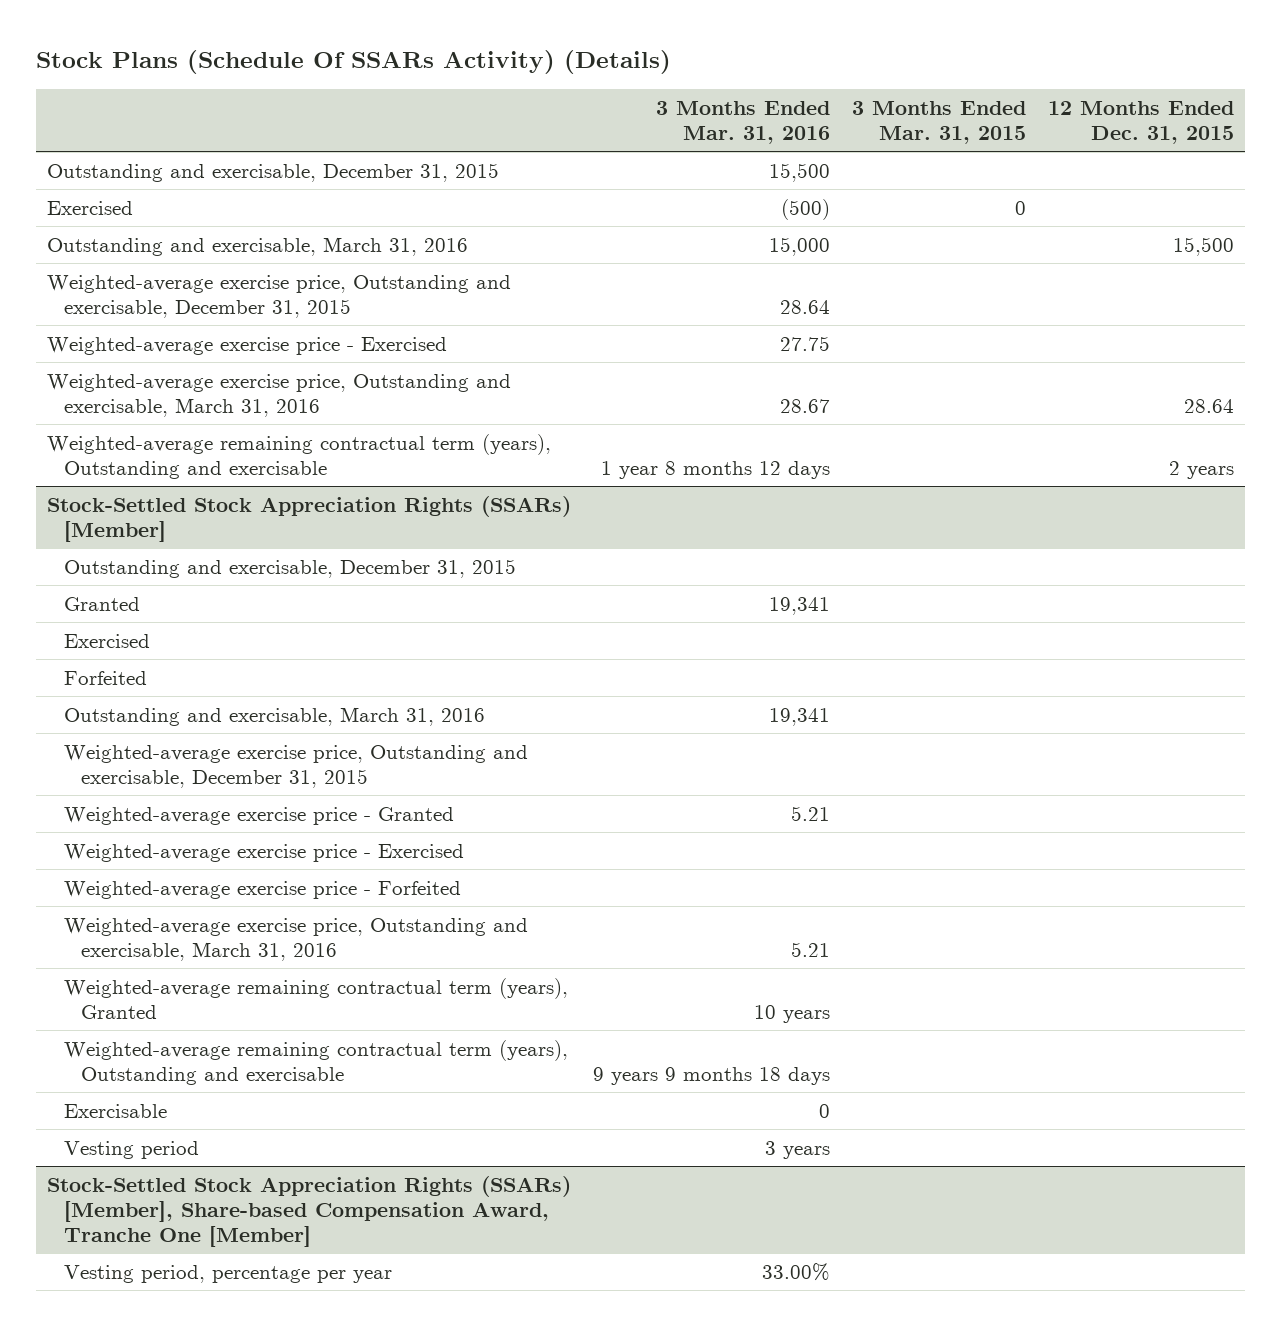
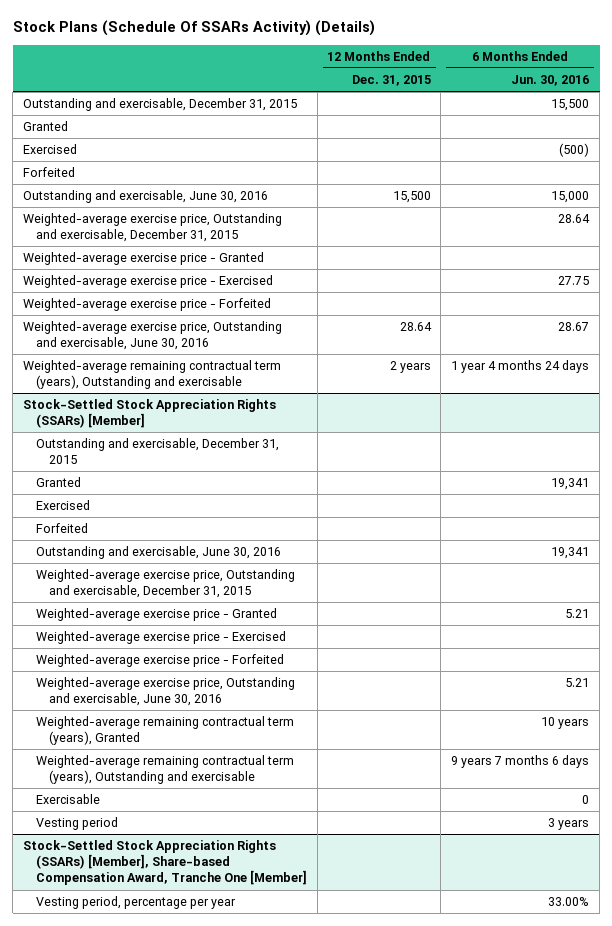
- | 3 Months Ended Mar. 31, 2016 | 3 Months Ended Mar. 31, 2015 | 12 Months Ended Dec. 31, 2015
+ | 12 Months Ended Dec. 31, 2015 | 6 Months Ended Jun. 30, 2016
+ Granted
- Outstanding and exercisable, March 31, 2016 | 15,000 | | 15,500
+ Forfeited
+ Outstanding and exercisable, June 30, 2016 | 15,500 | 15,000
+ Weighted-average exercise price - Granted
- Weighted-average exercise price, Outstanding and exercisable, March 31, 2016 | 28.67 | | 28.64
+ Weighted-average exercise price - Forfeited
+ Weighted-average exercise price, Outstanding and exercisable, June 30, 2016 | 28.64 | 28.67
@ Stock-Settled Stock Appreciation Rights (SSARs) [Member]
- Outstanding and exercisable, March 31, 2016 | 19,341 | |
+ Outstanding and exercisable, June 30, 2016 | | 19,341
- Weighted-average exercise price, Outstanding and exercisable, March 31, 2016 | 5.21 | |
+ Weighted-average exercise price, Outstanding and exercisable, June 30, 2016 | | 5.21

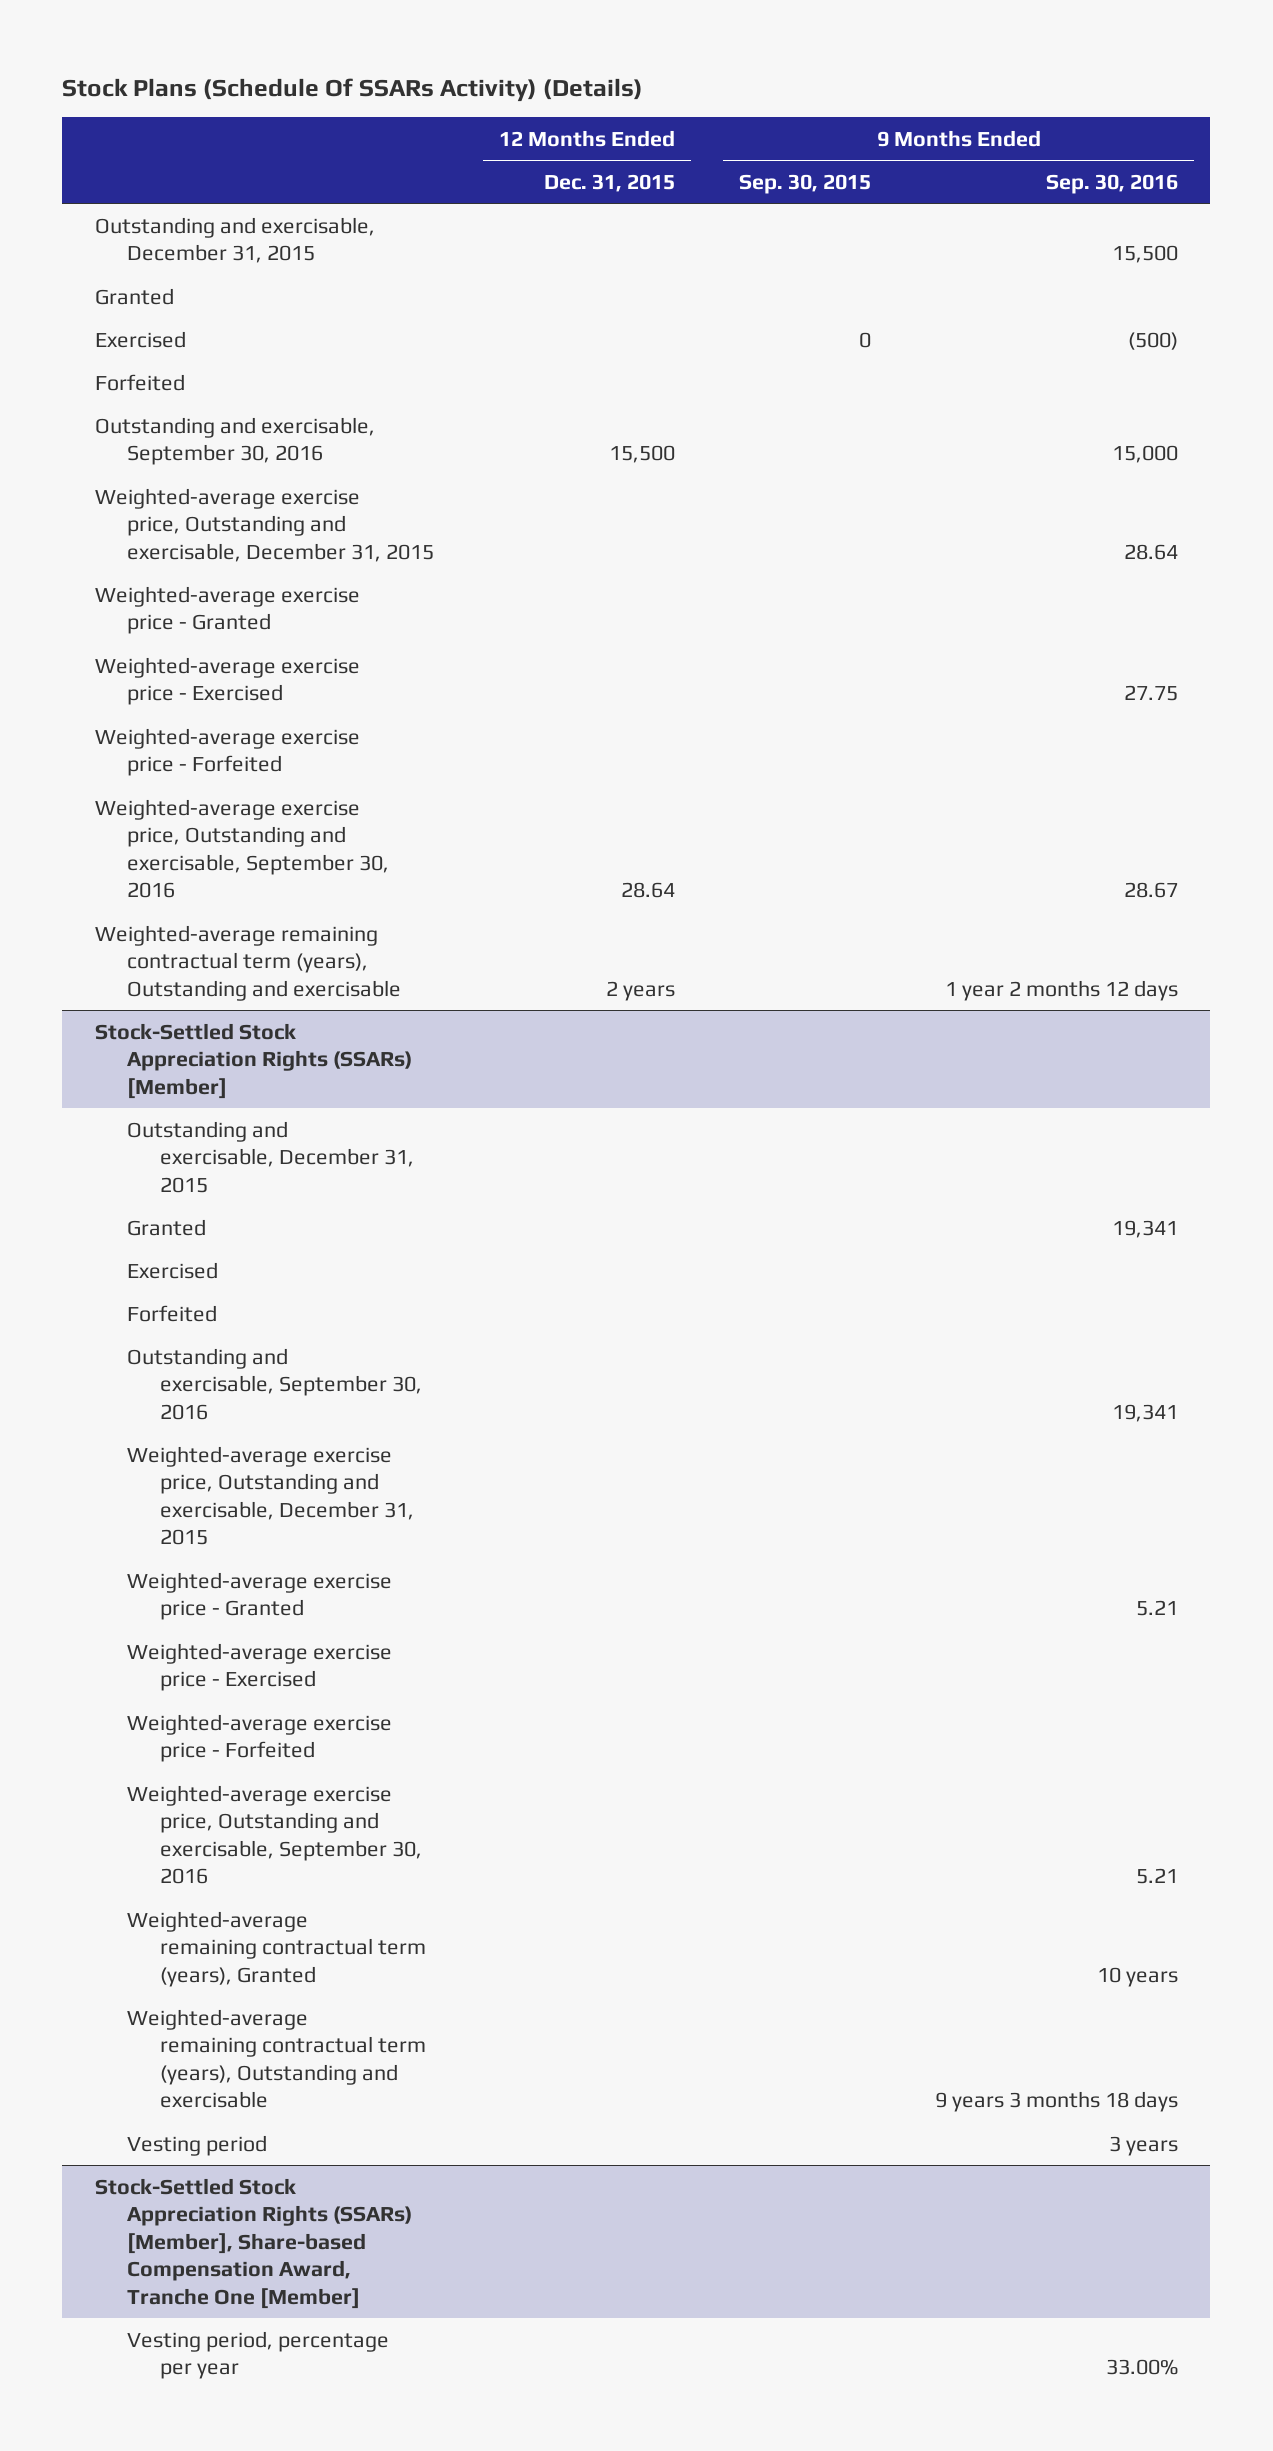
- | 12 Months Ended Dec. 31, 2015 | 6 Months Ended Jun. 30, 2016
+ | 12 Months Ended Dec. 31, 2015 | 9 Months Ended Sep. 30, 2015 | 9 Months Ended Sep. 30, 2016
- Outstanding and exercisable, June 30, 2016 | 15,500 | 15,000
+ Outstanding and exercisable, September 30, 2016 | 15,500 | | 15,000
- Weighted-average exercise price, Outstanding and exercisable, June 30, 2016 | 28.64 | 28.67
+ Weighted-average exercise price, Outstanding and exercisable, September 30, 2016 | 28.64 | | 28.67
@ Stock-Settled Stock Appreciation Rights (SSARs) [Member]
- Outstanding and exercisable, June 30, 2016 | | 19,341
+ Outstanding and exercisable, September 30, 2016 | | | 19,341
- Weighted-average exercise price, Outstanding and exercisable, June 30, 2016 | | 5.21
+ Weighted-average exercise price, Outstanding and exercisable, September 30, 2016 | | | 5.21
- Exercisable | | 0

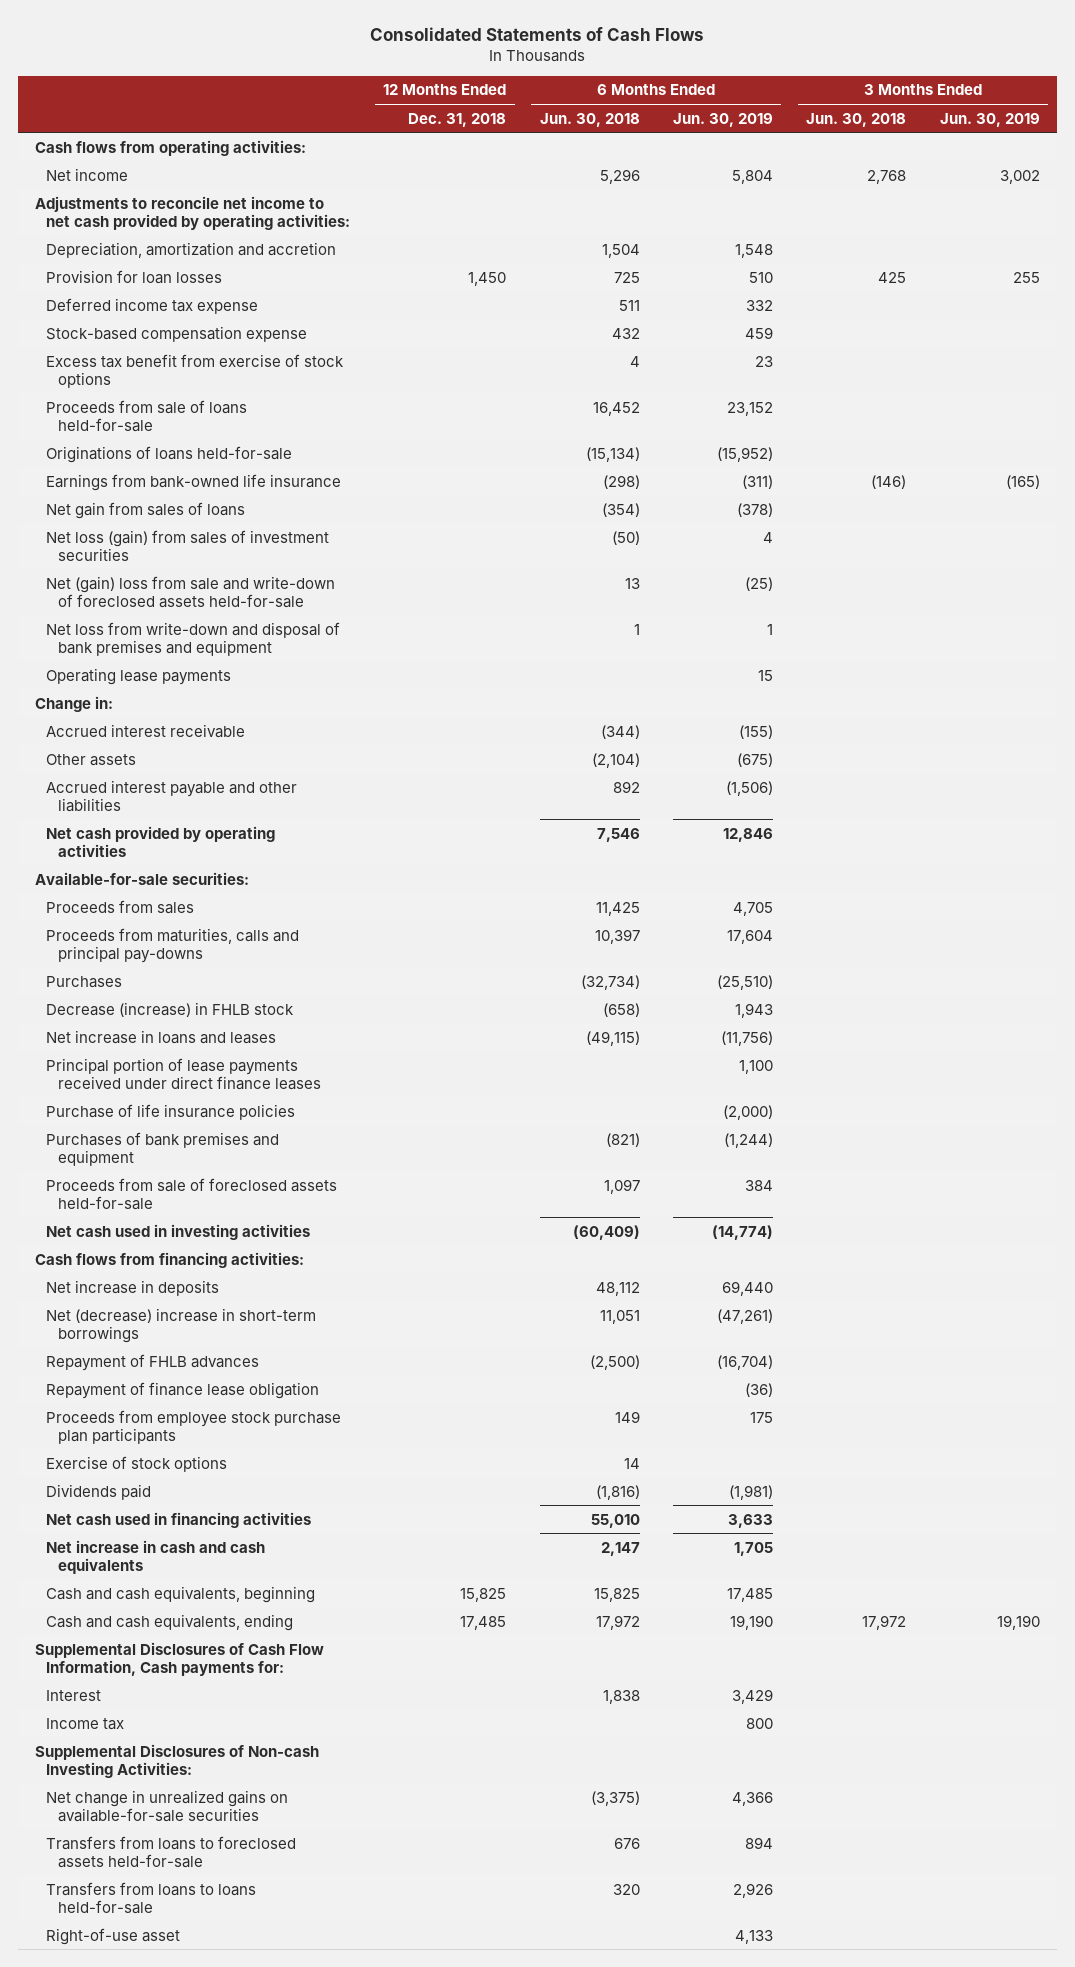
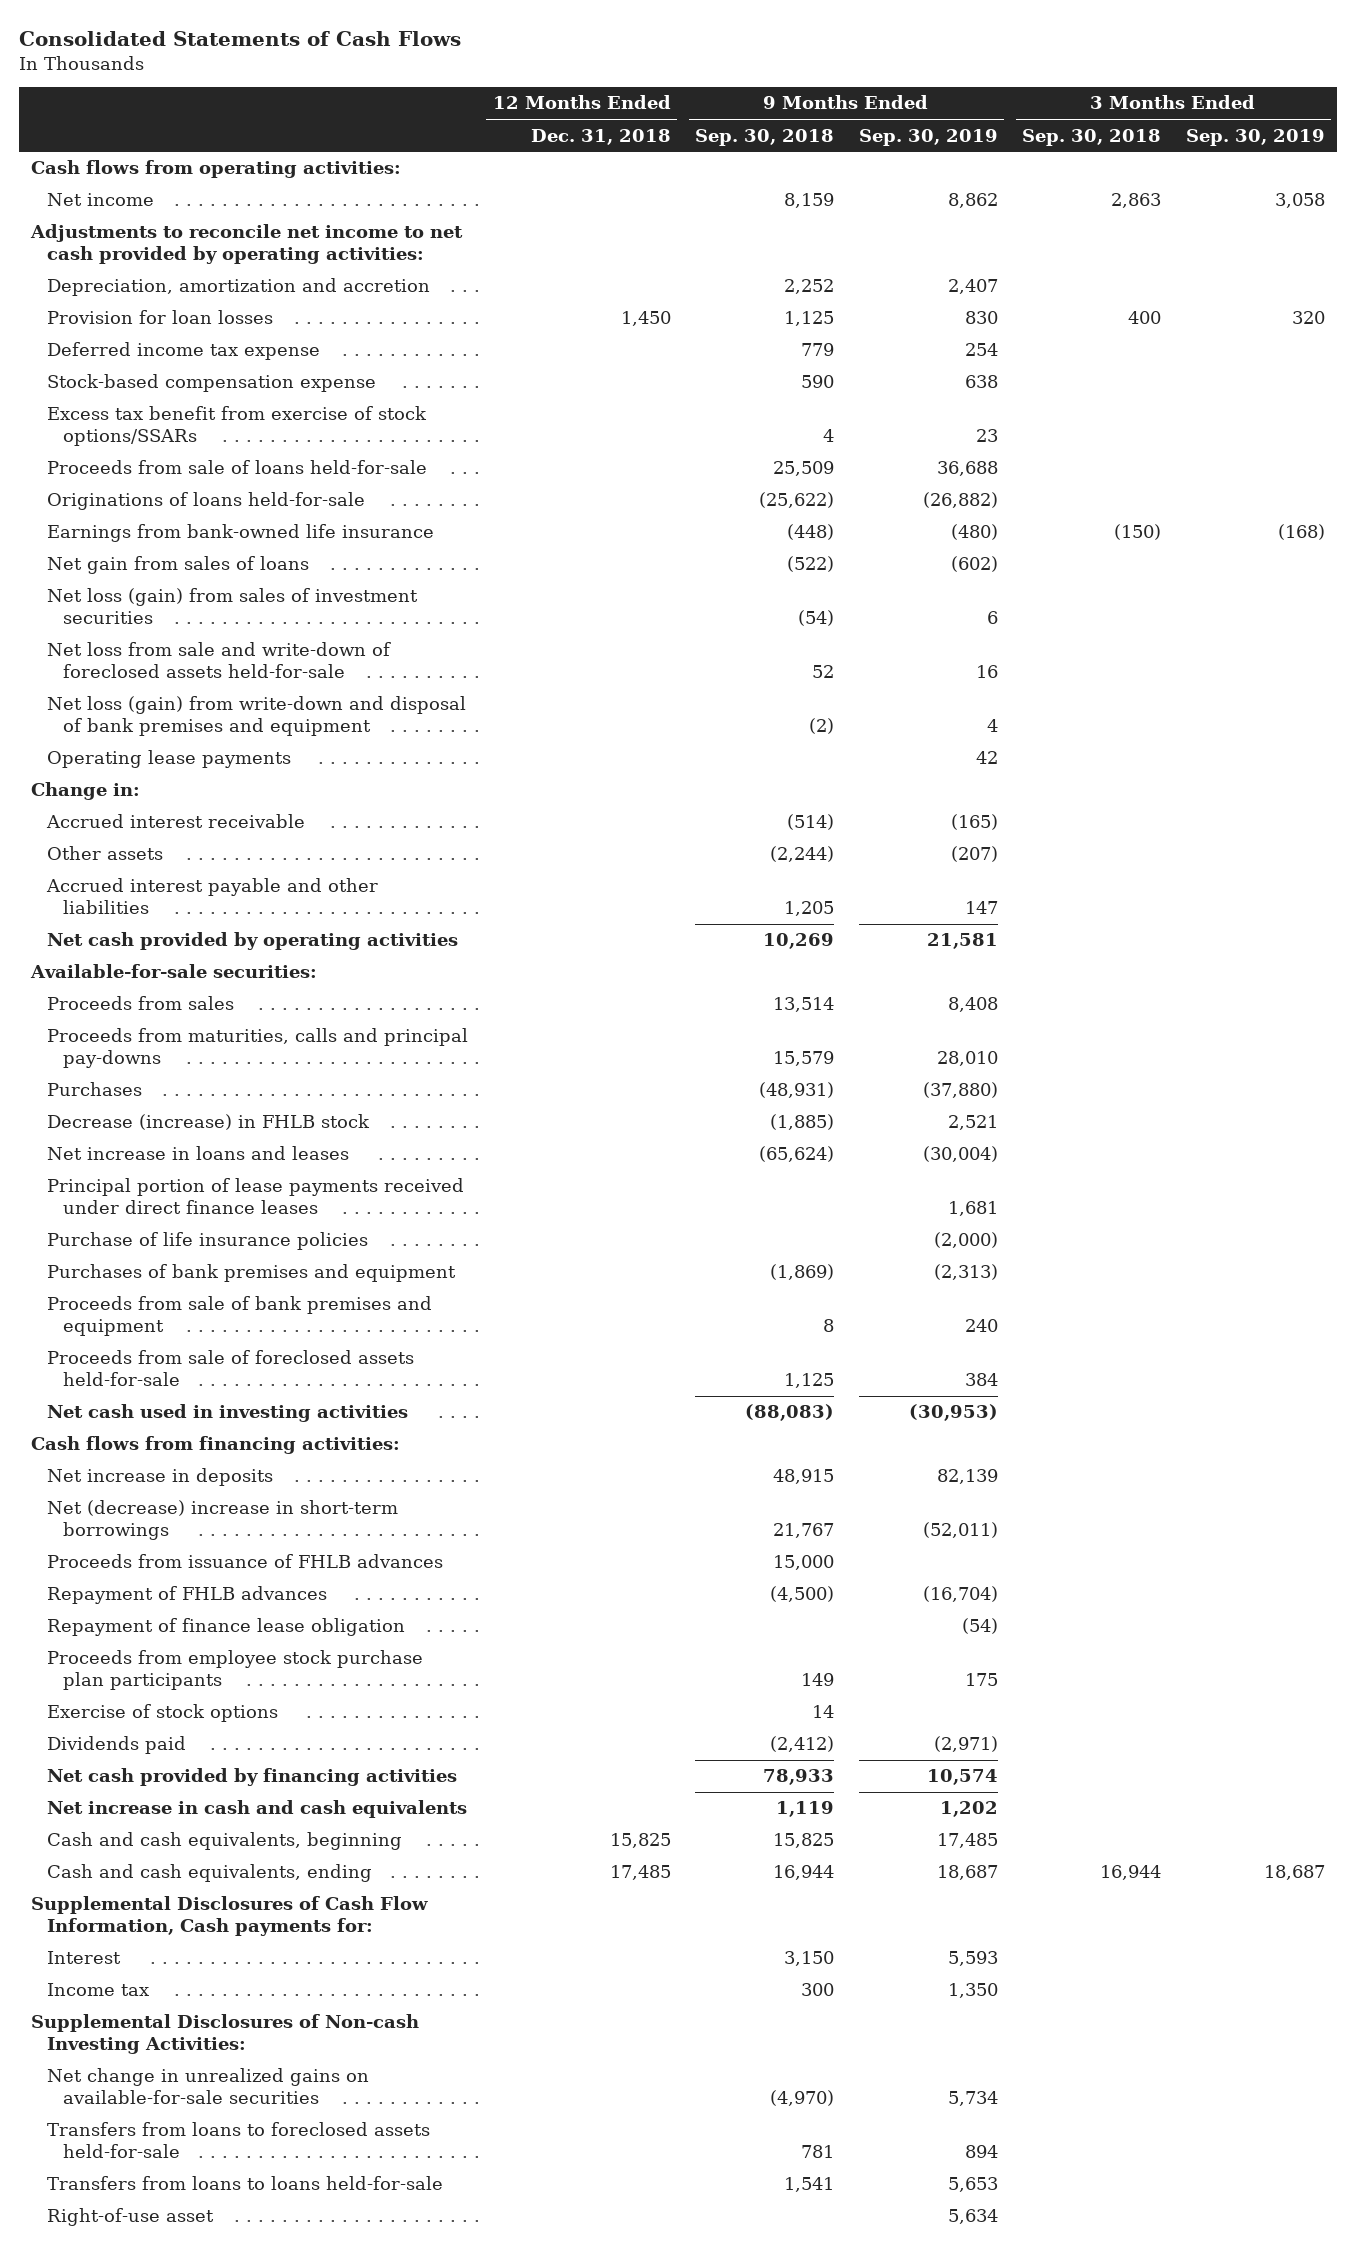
- | 12 Months Ended Dec. 31, 2018 | 6 Months Ended Jun. 30, 2018 | 6 Months Ended Jun. 30, 2019 | 3 Months Ended Jun. 30, 2018 | 3 Months Ended Jun. 30, 2019
+ | 12 Months Ended Dec. 31, 2018 | 9 Months Ended Sep. 30, 2018 | 9 Months Ended Sep. 30, 2019 | 3 Months Ended Sep. 30, 2018 | 3 Months Ended Sep. 30, 2019
- Excess tax benefit from exercise of stock options | | 4 | 23 | |
+ Excess tax benefit from exercise of stock options/SSARs | | 4 | 23 | |
- Net (gain) loss from sale and write-down of foreclosed assets held-for-sale | | 13 | (25) | |
- Net loss from write-down and disposal of bank premises and equipment | | 1 | 1 | |
+ Net loss from sale and write-down of foreclosed assets held-for-sale | | 52 | 16 | |
+ Net loss (gain) from write-down and disposal of bank premises and equipment | | (2) | 4 | |
+ Proceeds from sale of bank premises and equipment | | 8 | 240 | |
+ Proceeds from issuance of FHLB advances | | 15,000 | | |
- Net cash used in financing activities | | 55,010 | 3,633 | |
+ Net cash provided by financing activities | | 78,933 | 10,574 | |

